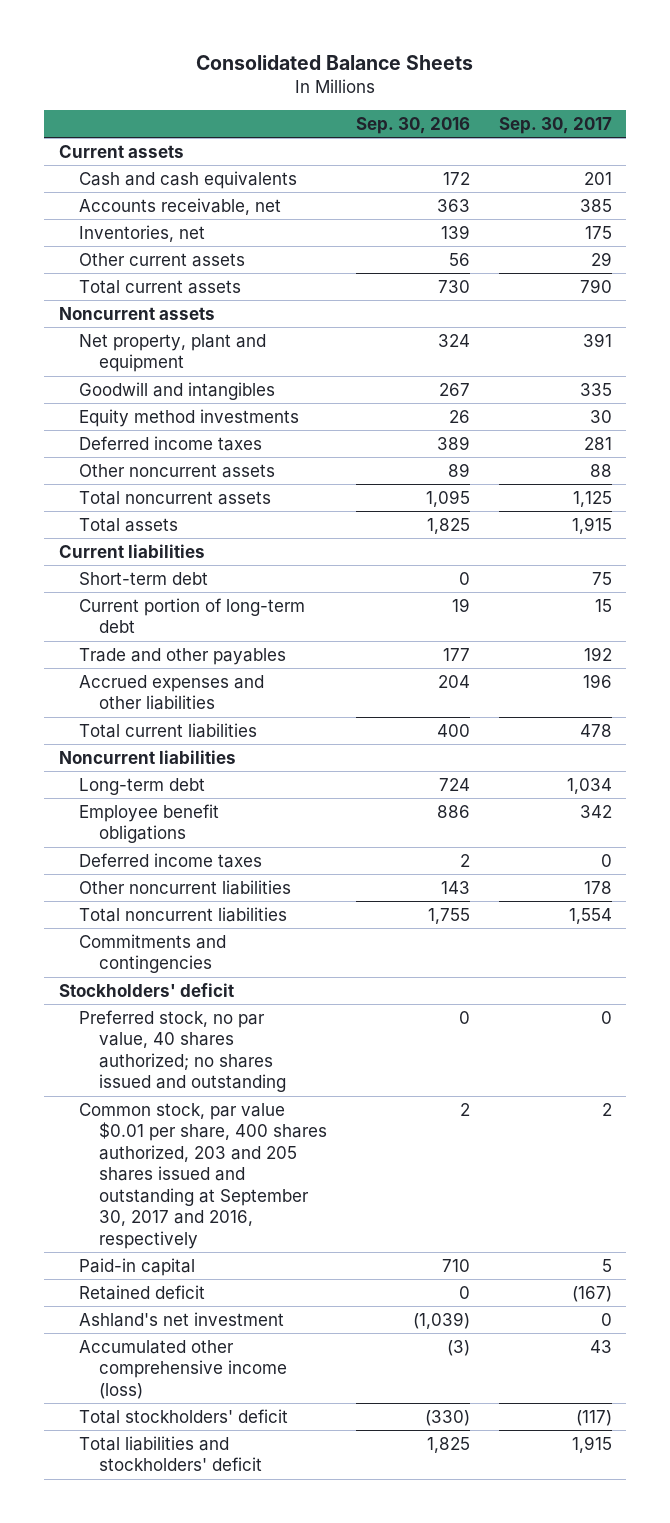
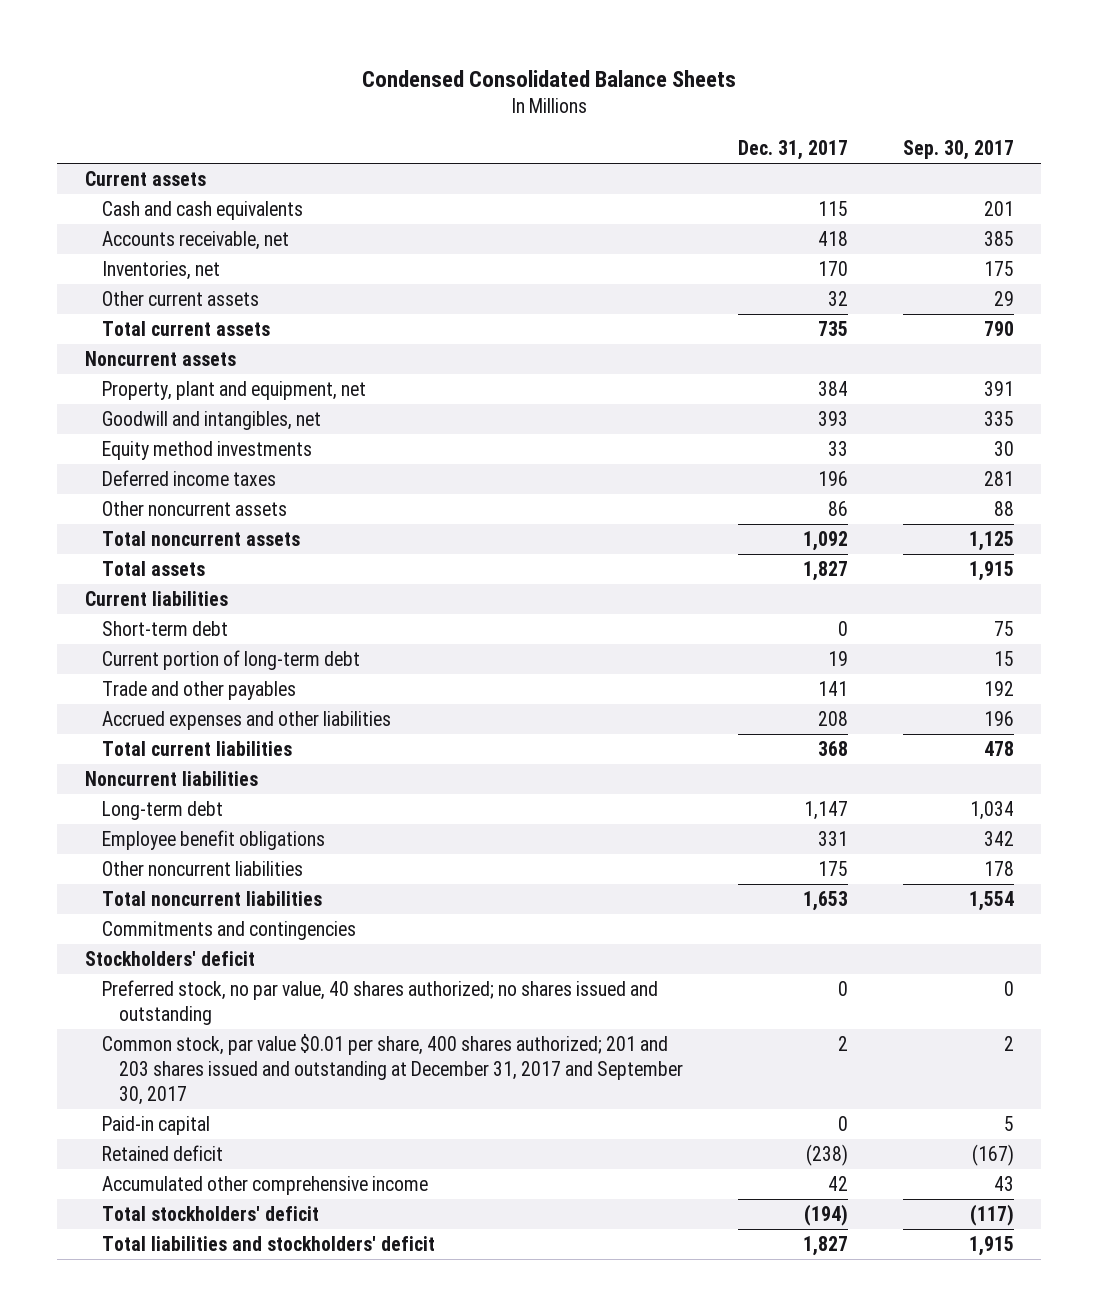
- Consolidated Balance Sheets
+ Condensed Consolidated Balance Sheets
- | Sep. 30, 2016 | Sep. 30, 2017
+ | Dec. 31, 2017 | Sep. 30, 2017
- Net property, plant and equipment | 324 | 391
- Goodwill and intangibles | 267 | 335
+ Property, plant and equipment, net | 384 | 391
+ Goodwill and intangibles, net | 393 | 335
- Deferred income taxes | 2 | 0
- Common stock, par value $0.01 per share, 400 shares authorized, 203 and 205 shares issued and outstanding at September 30, 2017 and 2016, respectively | 2 | 2
+ Common stock, par value $0.01 per share, 400 shares authorized; 201 and 203 shares issued and outstanding at December 31, 2017 and September 30, 2017 | 2 | 2
- Ashland's net investment | (1,039) | 0
- Accumulated other comprehensive income (loss) | (3) | 43
+ Accumulated other comprehensive income | 42 | 43

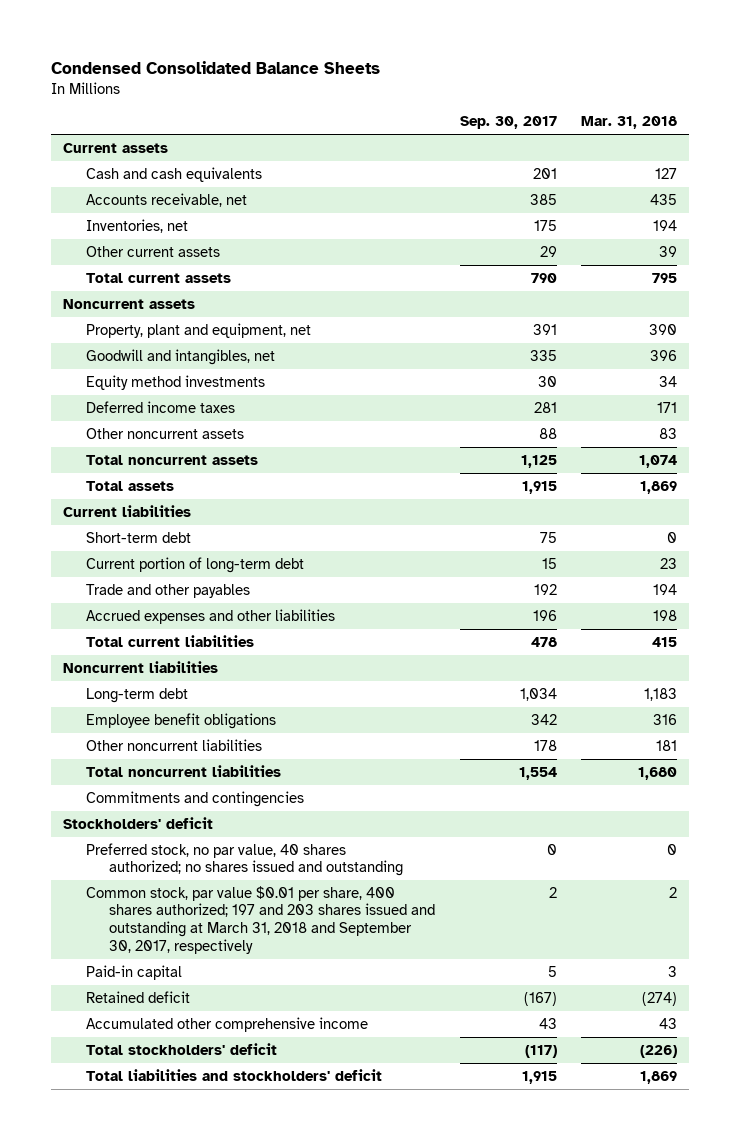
- | Dec. 31, 2017 | Sep. 30, 2017
+ | Sep. 30, 2017 | Mar. 31, 2018
- Common stock, par value $0.01 per share, 400 shares authorized; 201 and 203 shares issued and outstanding at December 31, 2017 and September 30, 2017 | 2 | 2
+ Common stock, par value $0.01 per share, 400 shares authorized; 197 and 203 shares issued and outstanding at March 31, 2018 and September 30, 2017, respectively | 2 | 2

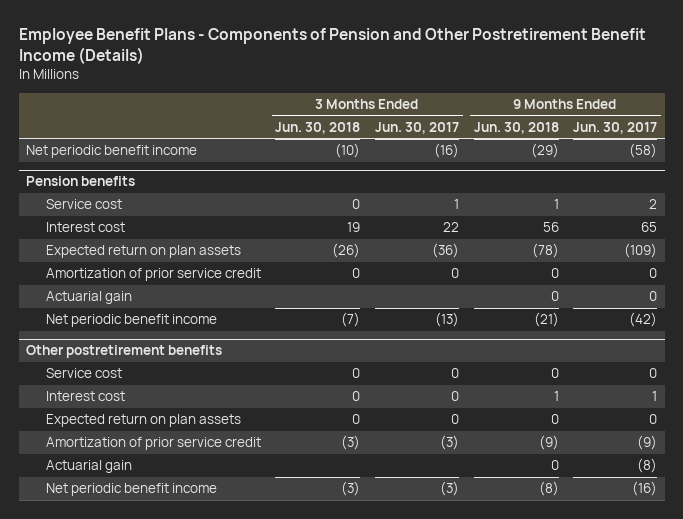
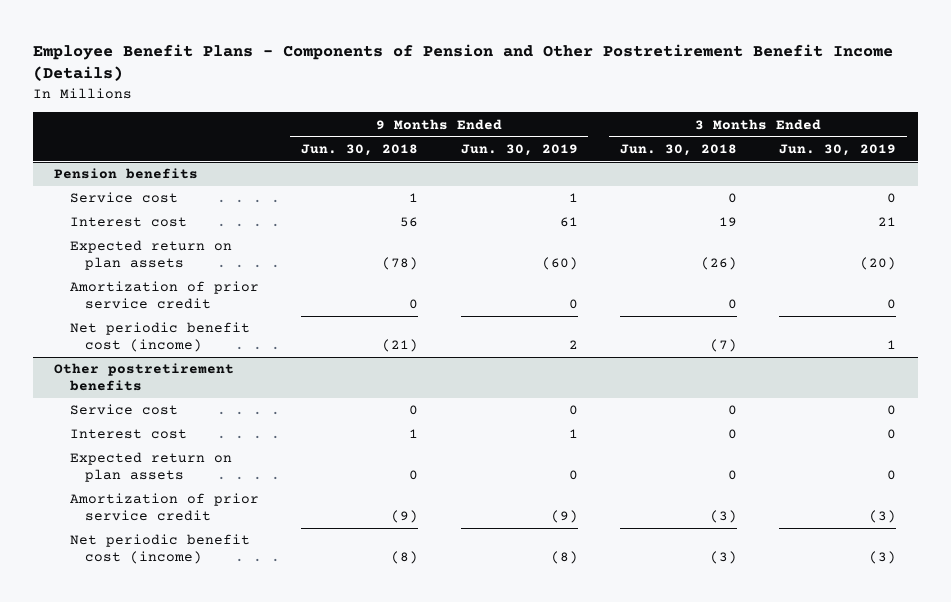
- | 3 Months Ended Jun. 30, 2018 | 3 Months Ended Jun. 30, 2017 | 9 Months Ended Jun. 30, 2018 | 9 Months Ended Jun. 30, 2017
+ | 9 Months Ended Jun. 30, 2018 | 9 Months Ended Jun. 30, 2019 | 3 Months Ended Jun. 30, 2018 | 3 Months Ended Jun. 30, 2019
- Net periodic benefit income | (10) | (16) | (29) | (58)
@ Pension benefits
- Actuarial gain | | | 0 | 0
- Net periodic benefit income | (7) | (13) | (21) | (42)
+ Net periodic benefit cost (income) | (21) | 2 | (7) | 1
@ Other postretirement benefits
- Actuarial gain | | | 0 | (8)
- Net periodic benefit income | (3) | (3) | (8) | (16)
+ Net periodic benefit cost (income) | (8) | (8) | (3) | (3)

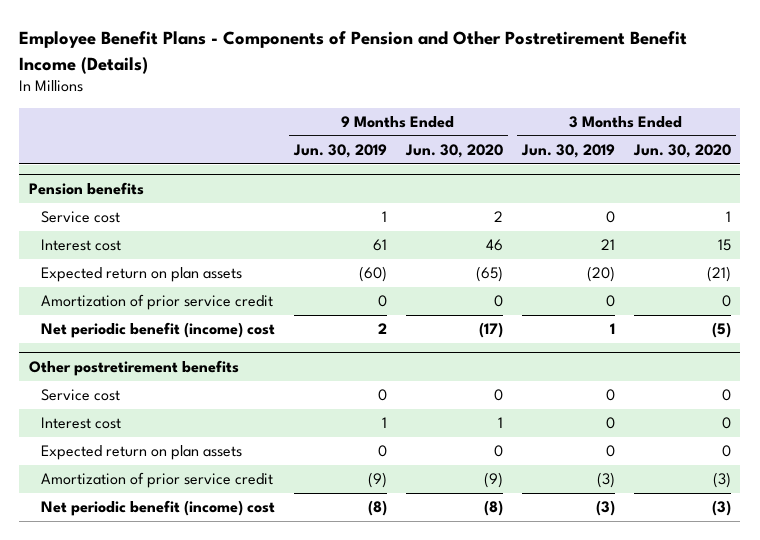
- | 9 Months Ended Jun. 30, 2018 | 9 Months Ended Jun. 30, 2019 | 3 Months Ended Jun. 30, 2018 | 3 Months Ended Jun. 30, 2019
+ | 9 Months Ended Jun. 30, 2019 | 9 Months Ended Jun. 30, 2020 | 3 Months Ended Jun. 30, 2019 | 3 Months Ended Jun. 30, 2020
@ Pension benefits
- Net periodic benefit cost (income) | (21) | 2 | (7) | 1
+ Net periodic benefit (income) cost | 2 | (17) | 1 | (5)
@ Other postretirement benefits
- Net periodic benefit cost (income) | (8) | (8) | (3) | (3)
+ Net periodic benefit (income) cost | (8) | (8) | (3) | (3)

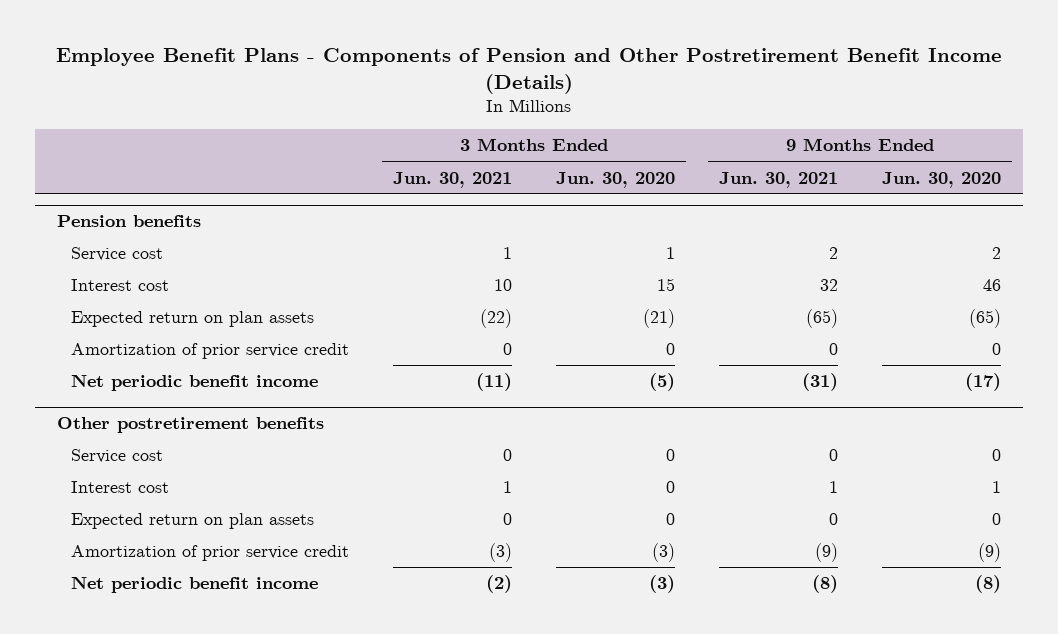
- | 9 Months Ended Jun. 30, 2019 | 9 Months Ended Jun. 30, 2020 | 3 Months Ended Jun. 30, 2019 | 3 Months Ended Jun. 30, 2020
+ | 3 Months Ended Jun. 30, 2021 | 3 Months Ended Jun. 30, 2020 | 9 Months Ended Jun. 30, 2021 | 9 Months Ended Jun. 30, 2020
@ Pension benefits
- Net periodic benefit (income) cost | 2 | (17) | 1 | (5)
+ Net periodic benefit income | (11) | (5) | (31) | (17)
@ Other postretirement benefits
- Net periodic benefit (income) cost | (8) | (8) | (3) | (3)
+ Net periodic benefit income | (2) | (3) | (8) | (8)

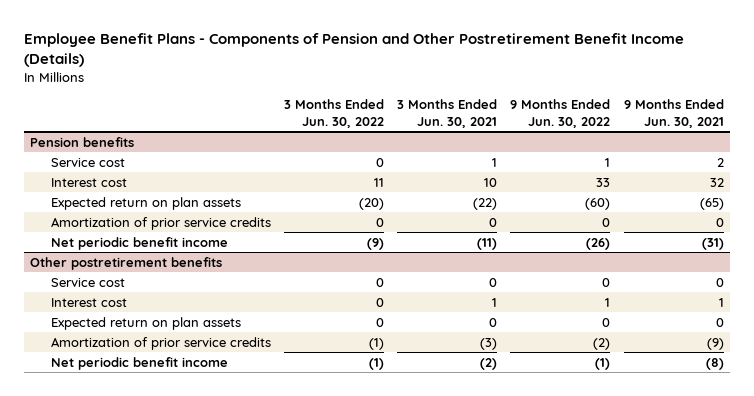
- | 3 Months Ended Jun. 30, 2021 | 3 Months Ended Jun. 30, 2020 | 9 Months Ended Jun. 30, 2021 | 9 Months Ended Jun. 30, 2020
+ | 3 Months Ended Jun. 30, 2022 | 3 Months Ended Jun. 30, 2021 | 9 Months Ended Jun. 30, 2022 | 9 Months Ended Jun. 30, 2021
@ Pension benefits
- Amortization of prior service credit | 0 | 0 | 0 | 0
+ Amortization of prior service credits | 0 | 0 | 0 | 0
@ Other postretirement benefits
- Amortization of prior service credit | (3) | (3) | (9) | (9)
+ Amortization of prior service credits | (1) | (3) | (2) | (9)

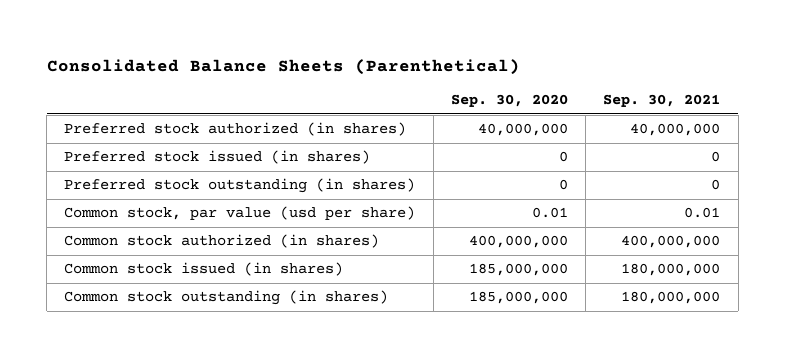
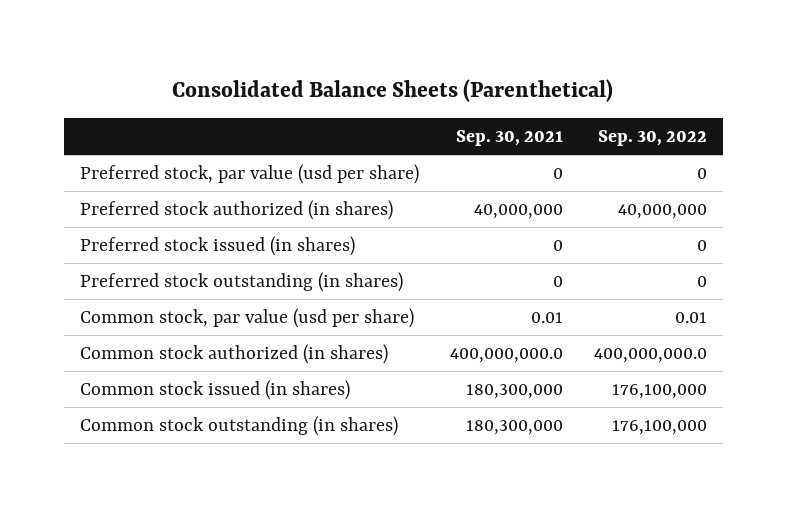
- | Sep. 30, 2020 | Sep. 30, 2021
+ | Sep. 30, 2021 | Sep. 30, 2022
+ Preferred stock, par value (usd per share) | 0 | 0
- Common stock authorized (in shares) | 400,000,000 | 400,000,000
- Common stock issued (in shares) | 185,000,000 | 180,000,000
- Common stock outstanding (in shares) | 185,000,000 | 180,000,000
+ Common stock authorized (in shares) | 400,000,000.0 | 400,000,000.0
+ Common stock issued (in shares) | 180,300,000 | 176,100,000
+ Common stock outstanding (in shares) | 180,300,000 | 176,100,000

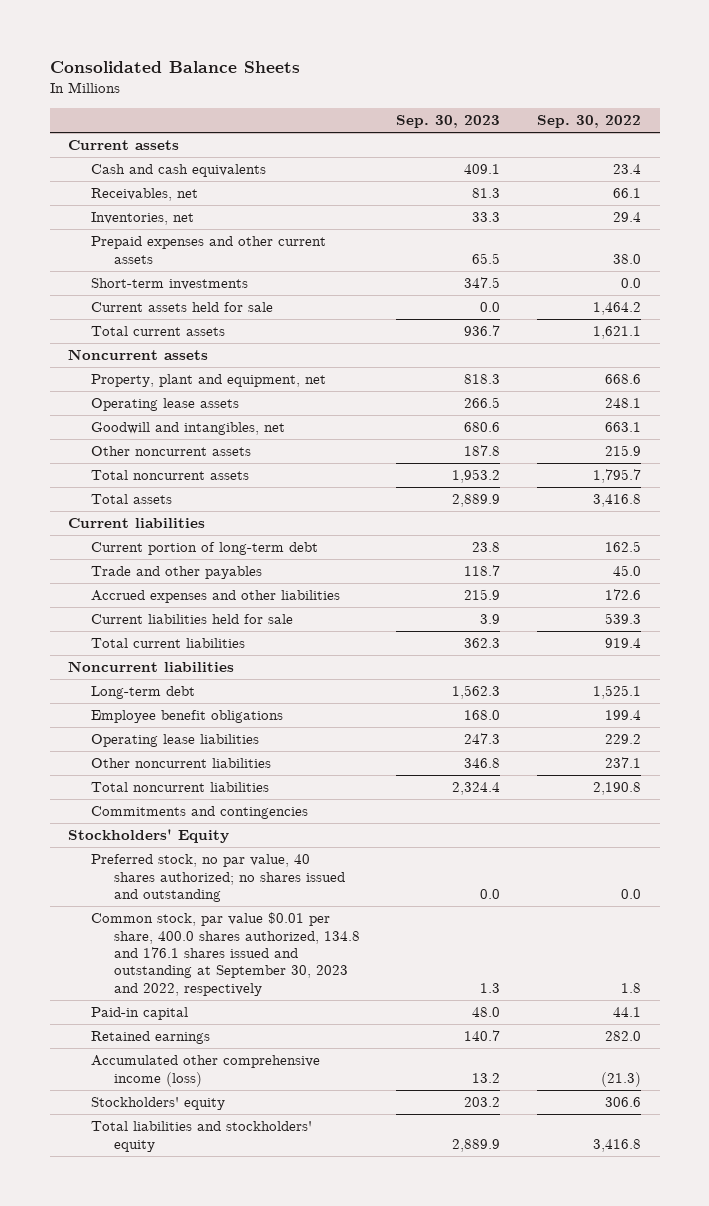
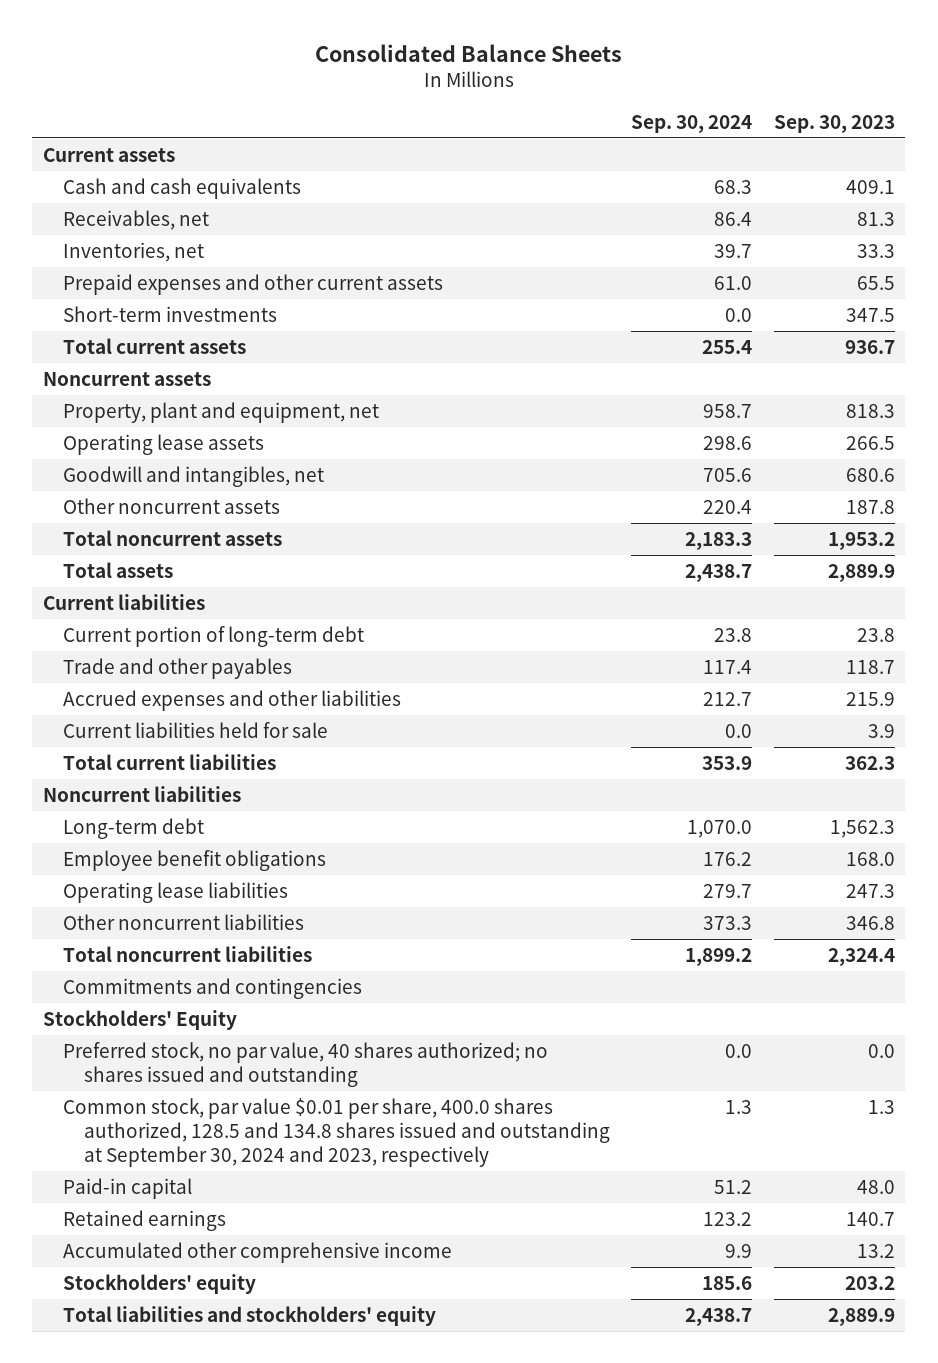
- | Sep. 30, 2023 | Sep. 30, 2022
+ | Sep. 30, 2024 | Sep. 30, 2023
- Current assets held for sale | 0.0 | 1,464.2
- Common stock, par value $0.01 per share, 400.0 shares authorized, 134.8 and 176.1 shares issued and outstanding at September 30, 2023 and 2022, respectively | 1.3 | 1.8
+ Common stock, par value $0.01 per share, 400.0 shares authorized, 128.5 and 134.8 shares issued and outstanding at September 30, 2024 and 2023, respectively | 1.3 | 1.3
- Accumulated other comprehensive income (loss) | 13.2 | (21.3)
+ Accumulated other comprehensive income | 9.9 | 13.2

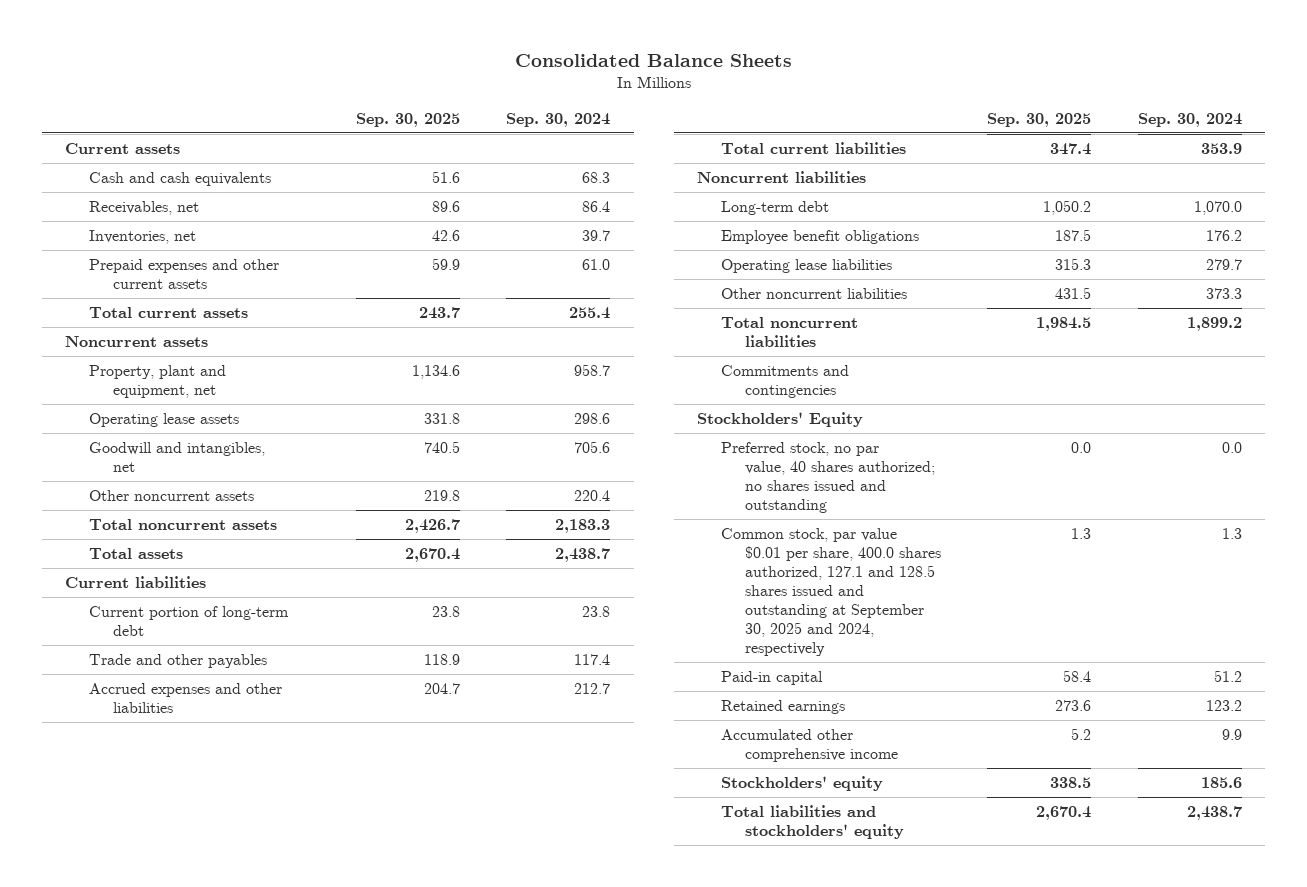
- | Sep. 30, 2024 | Sep. 30, 2023
+ | Sep. 30, 2025 | Sep. 30, 2024
- Short-term investments | 0.0 | 347.5
- Current liabilities held for sale | 0.0 | 3.9
- Common stock, par value $0.01 per share, 400.0 shares authorized, 128.5 and 134.8 shares issued and outstanding at September 30, 2024 and 2023, respectively | 1.3 | 1.3
+ Common stock, par value $0.01 per share, 400.0 shares authorized, 127.1 and 128.5 shares issued and outstanding at September 30, 2025 and 2024, respectively | 1.3 | 1.3

